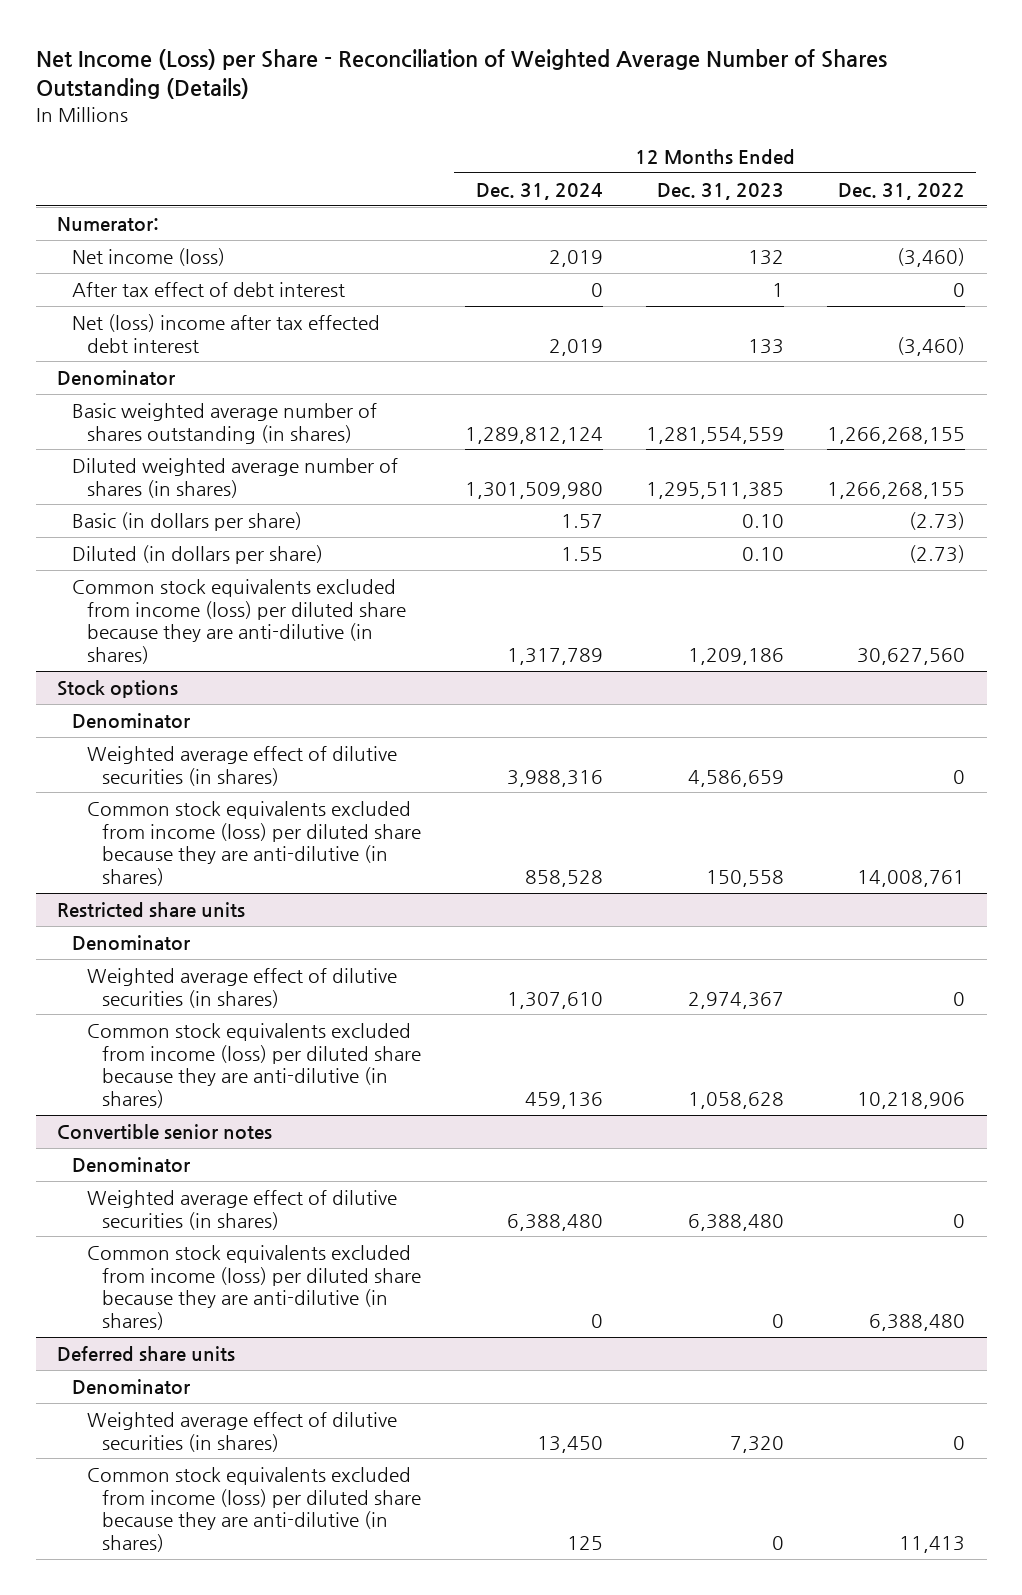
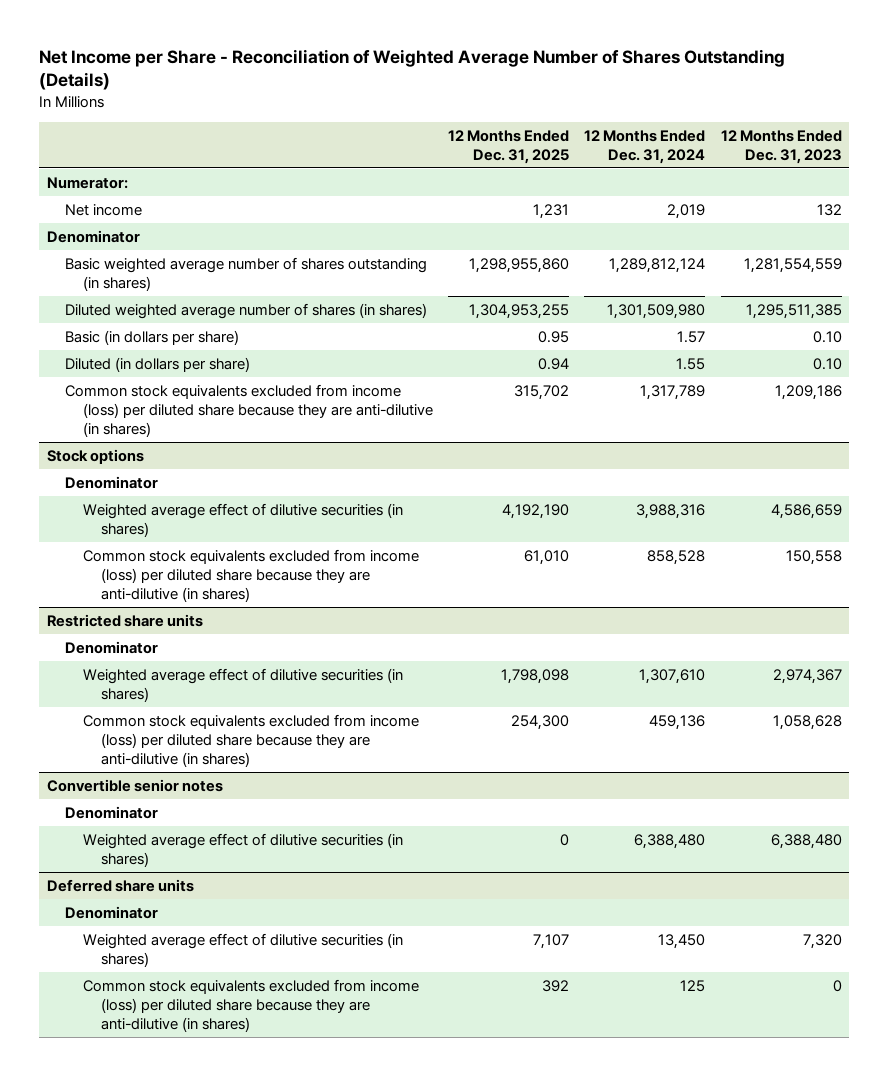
- Net Income (Loss) per Share - Reconciliation of Weighted Average Number of Shares Outstanding (Details)
+ Net Income per Share - Reconciliation of Weighted Average Number of Shares Outstanding (Details)
- | 12 Months Ended Dec. 31, 2024 | 12 Months Ended Dec. 31, 2023 | 12 Months Ended Dec. 31, 2022
+ | 12 Months Ended Dec. 31, 2025 | 12 Months Ended Dec. 31, 2024 | 12 Months Ended Dec. 31, 2023
- Net income (loss) | 2,019 | 132 | (3,460)
- After tax effect of debt interest | 0 | 1 | 0
- Net (loss) income after tax effected debt interest | 2,019 | 133 | (3,460)
+ Net income | 1,231 | 2,019 | 132
@ Convertible senior notes
- Common stock equivalents excluded from income (loss) per diluted share because they are anti-dilutive (in shares) | 0 | 0 | 6,388,480

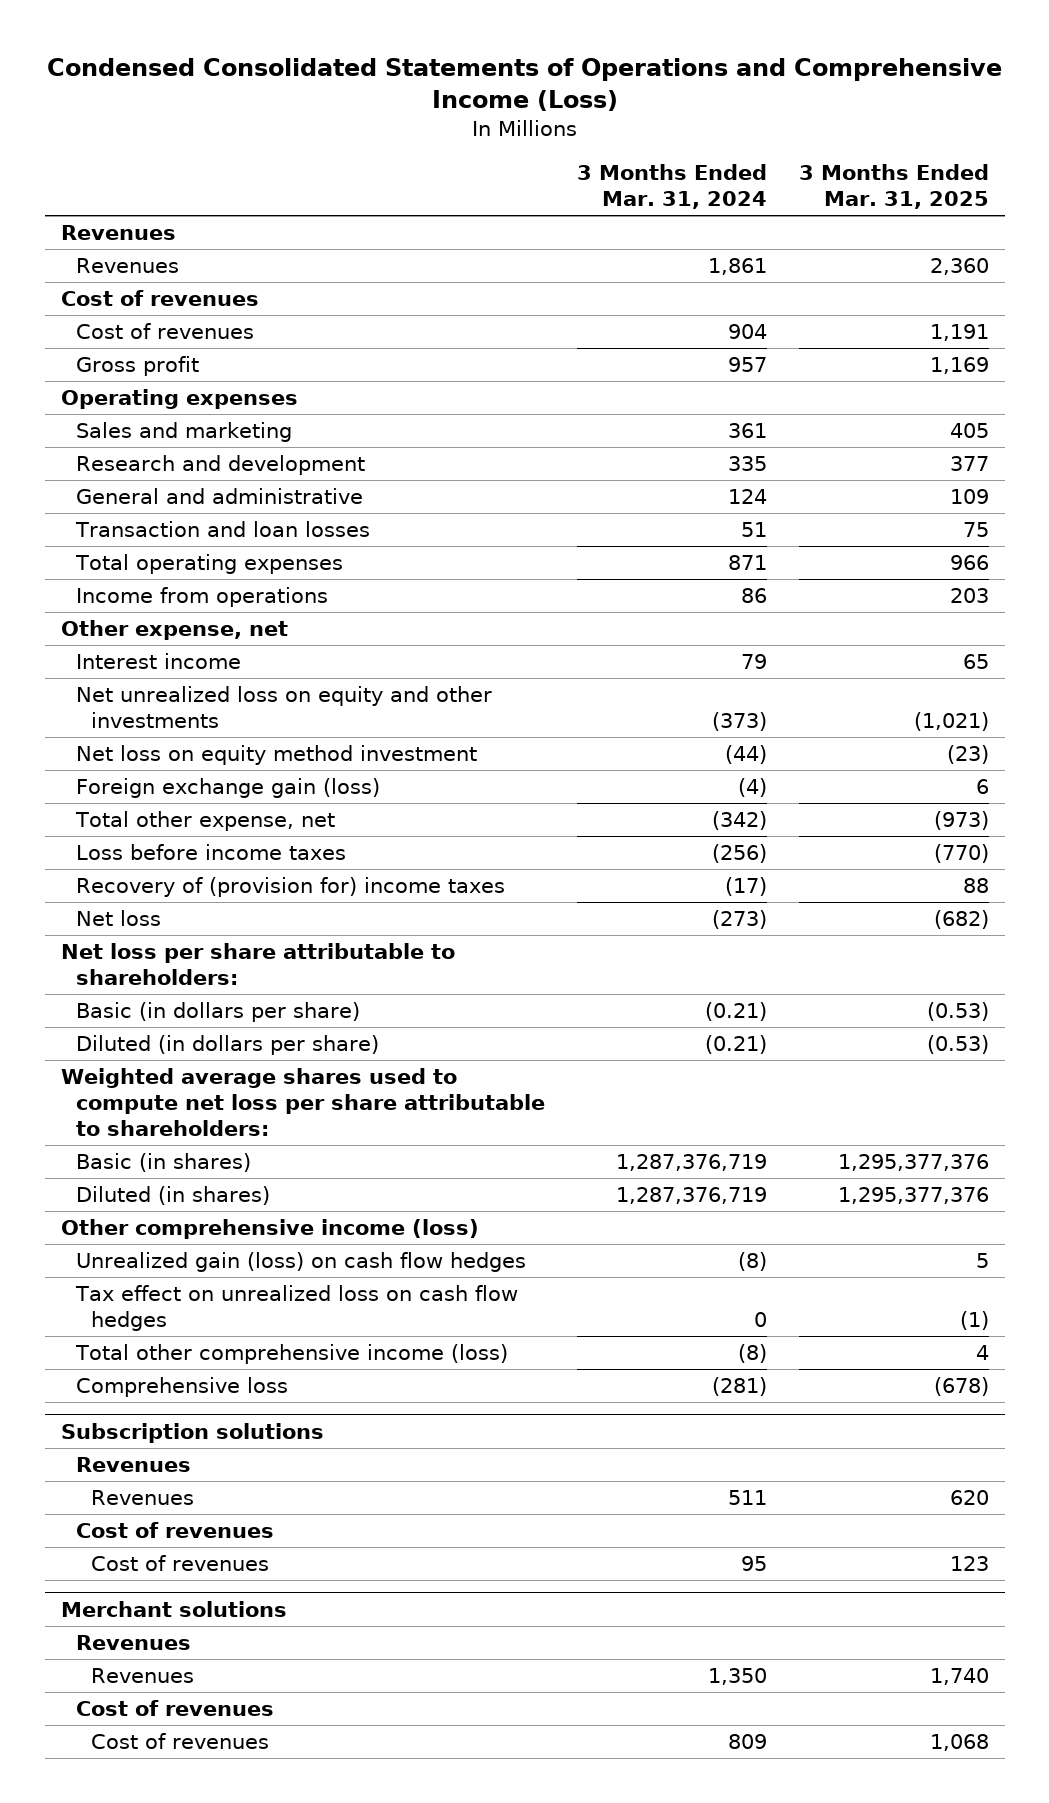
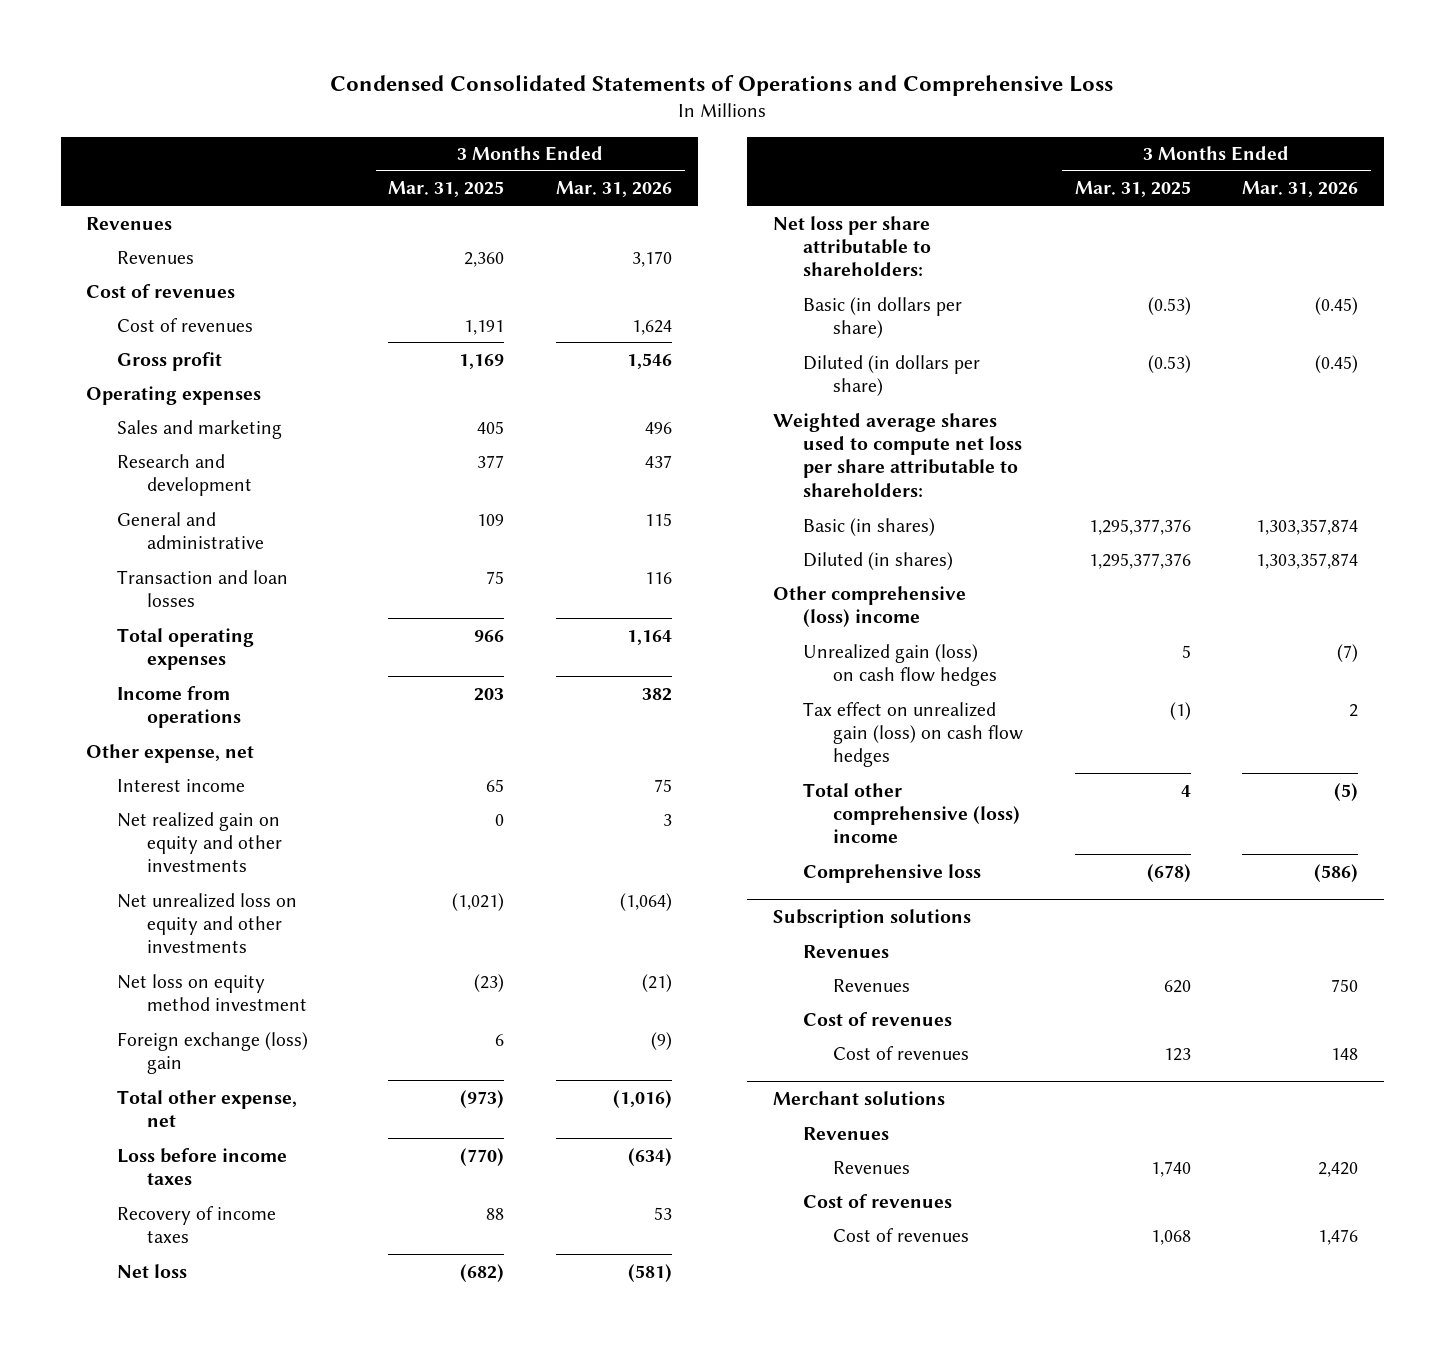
- Condensed Consolidated Statements of Operations and Comprehensive Income (Loss)
+ Condensed Consolidated Statements of Operations and Comprehensive Loss
- | 3 Months Ended Mar. 31, 2024 | 3 Months Ended Mar. 31, 2025
+ | 3 Months Ended Mar. 31, 2025 | 3 Months Ended Mar. 31, 2026
+ Net realized gain on equity and other investments | 0 | 3
- Foreign exchange gain (loss) | (4) | 6
+ Foreign exchange (loss) gain | 6 | (9)
- Recovery of (provision for) income taxes | (17) | 88
+ Recovery of income taxes | 88 | 53
- Other comprehensive income (loss)
+ Other comprehensive (loss) income
- Tax effect on unrealized loss on cash flow hedges | 0 | (1)
- Total other comprehensive income (loss) | (8) | 4
+ Tax effect on unrealized gain (loss) on cash flow hedges | (1) | 2
+ Total other comprehensive (loss) income | 4 | (5)

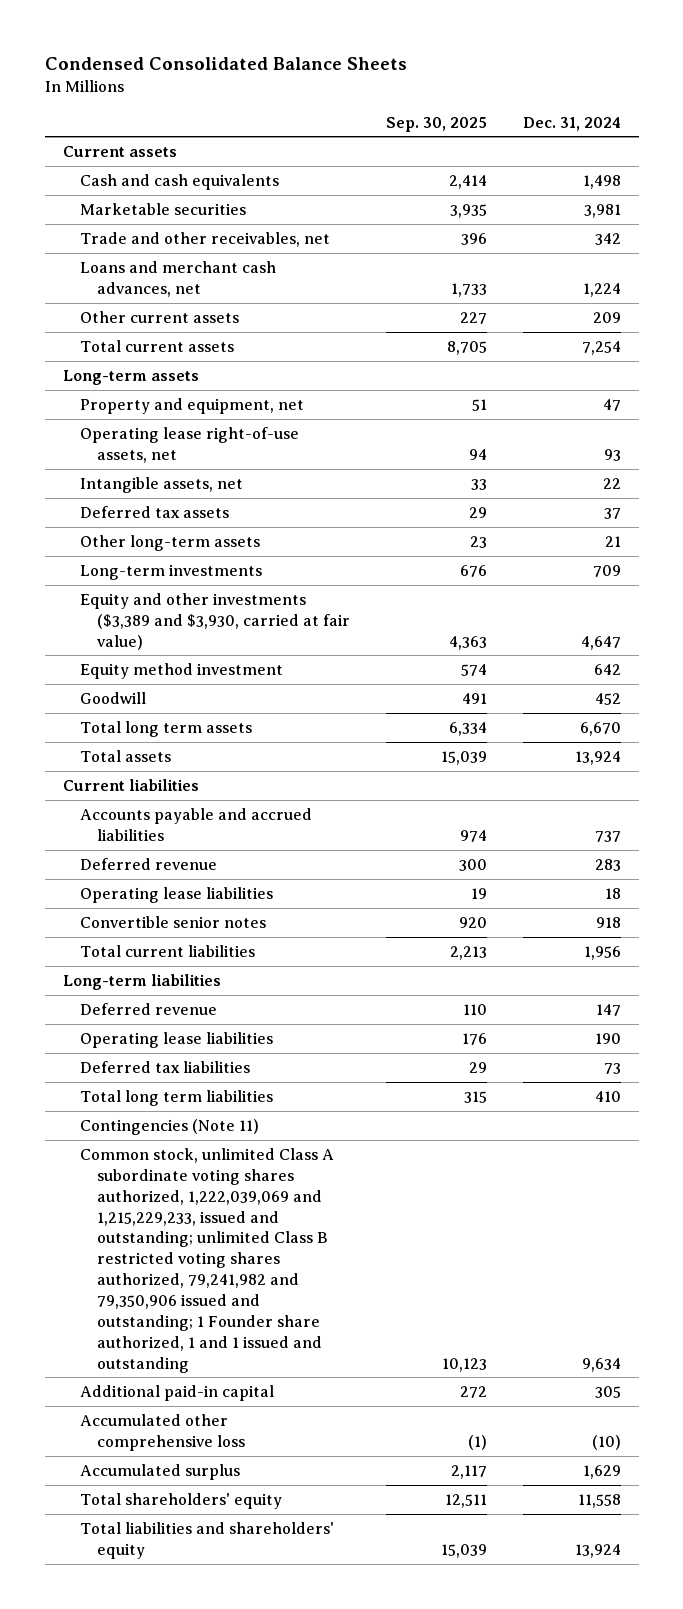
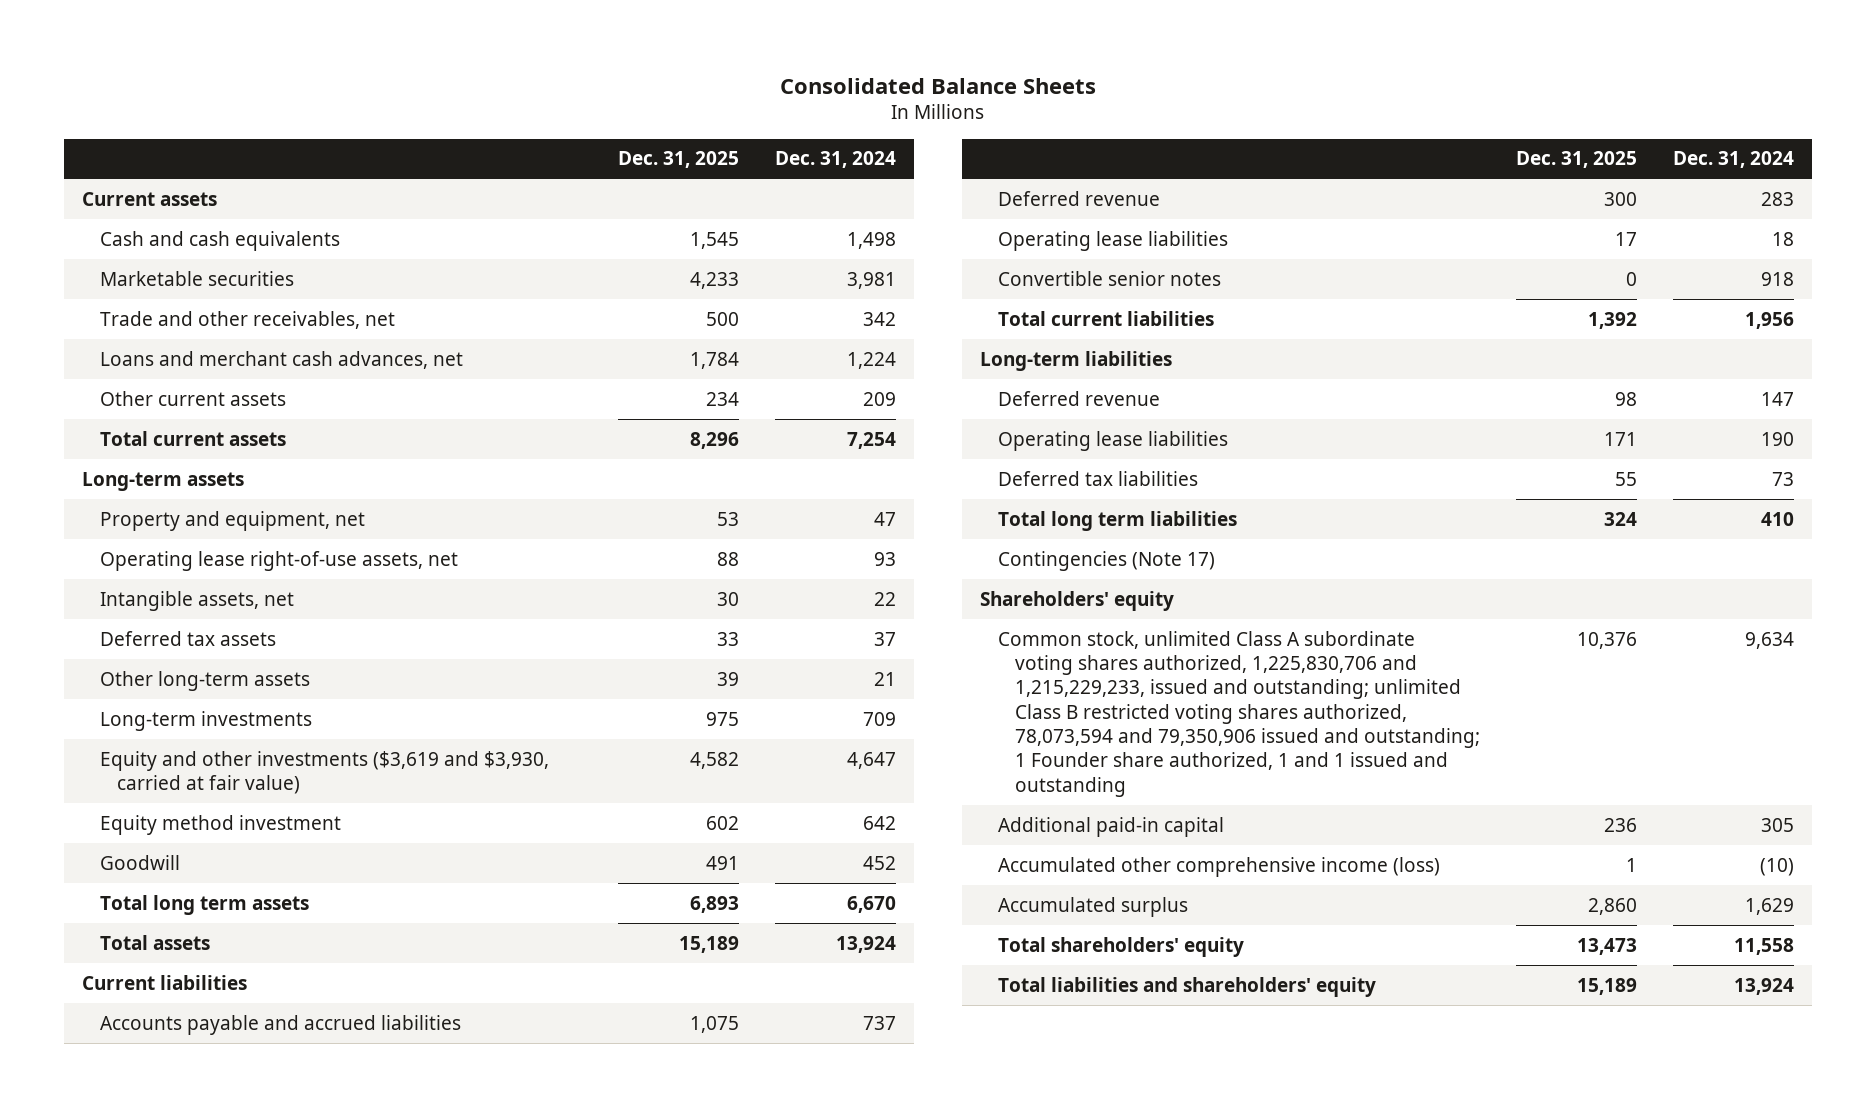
- Condensed Consolidated Balance Sheets
+ Consolidated Balance Sheets
- | Sep. 30, 2025 | Dec. 31, 2024
+ | Dec. 31, 2025 | Dec. 31, 2024
- Equity and other investments ($3,389 and $3,930, carried at fair value) | 4,363 | 4,647
+ Equity and other investments ($3,619 and $3,930, carried at fair value) | 4,582 | 4,647
- Contingencies (Note 11)
- Common stock, unlimited Class A subordinate voting shares authorized, 1,222,039,069 and 1,215,229,233, issued and outstanding; unlimited Class B restricted voting shares authorized, 79,241,982 and 79,350,906 issued and outstanding; 1 Founder share authorized, 1 and 1 issued and outstanding | 10,123 | 9,634
+ Contingencies (Note 17)
+ Shareholders' equity
+ Common stock, unlimited Class A subordinate voting shares authorized, 1,225,830,706 and 1,215,229,233, issued and outstanding; unlimited Class B restricted voting shares authorized, 78,073,594 and 79,350,906 issued and outstanding; 1 Founder share authorized, 1 and 1 issued and outstanding | 10,376 | 9,634
- Accumulated other comprehensive loss | (1) | (10)
+ Accumulated other comprehensive income (loss) | 1 | (10)

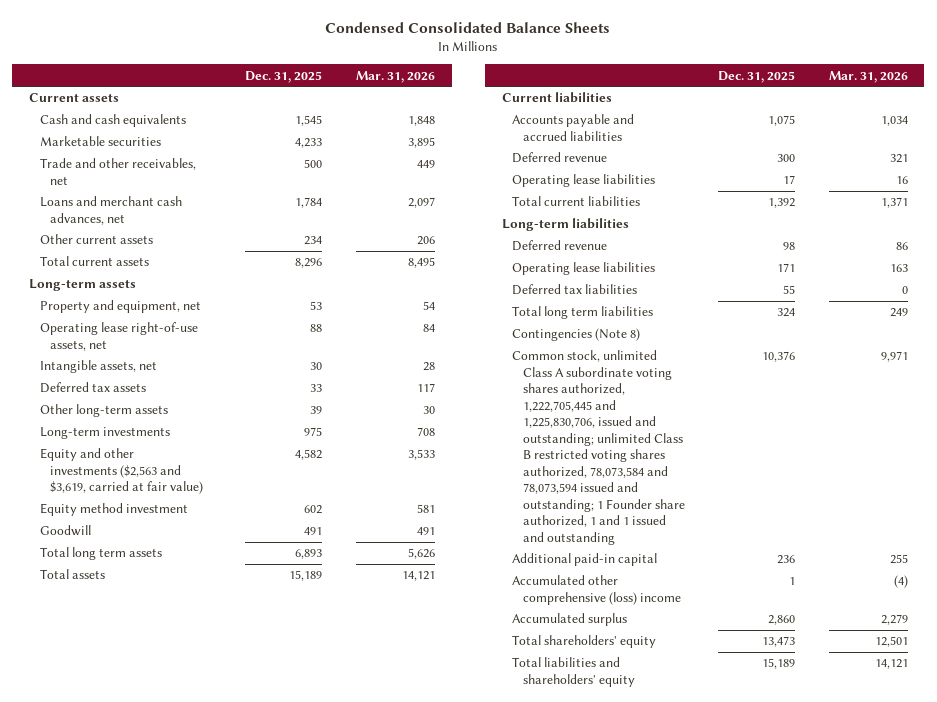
- Consolidated Balance Sheets
+ Condensed Consolidated Balance Sheets
- | Dec. 31, 2025 | Dec. 31, 2024
+ | Dec. 31, 2025 | Mar. 31, 2026
- Equity and other investments ($3,619 and $3,930, carried at fair value) | 4,582 | 4,647
+ Equity and other investments ($2,563 and $3,619, carried at fair value) | 4,582 | 3,533
- Convertible senior notes | 0 | 918
- Contingencies (Note 17)
- Shareholders' equity
- Common stock, unlimited Class A subordinate voting shares authorized, 1,225,830,706 and 1,215,229,233, issued and outstanding; unlimited Class B restricted voting shares authorized, 78,073,594 and 79,350,906 issued and outstanding; 1 Founder share authorized, 1 and 1 issued and outstanding | 10,376 | 9,634
+ Contingencies (Note 8)
+ Common stock, unlimited Class A subordinate voting shares authorized, 1,222,705,445 and 1,225,830,706, issued and outstanding; unlimited Class B restricted voting shares authorized, 78,073,584 and 78,073,594 issued and outstanding; 1 Founder share authorized, 1 and 1 issued and outstanding | 10,376 | 9,971
- Accumulated other comprehensive income (loss) | 1 | (10)
+ Accumulated other comprehensive (loss) income | 1 | (4)

